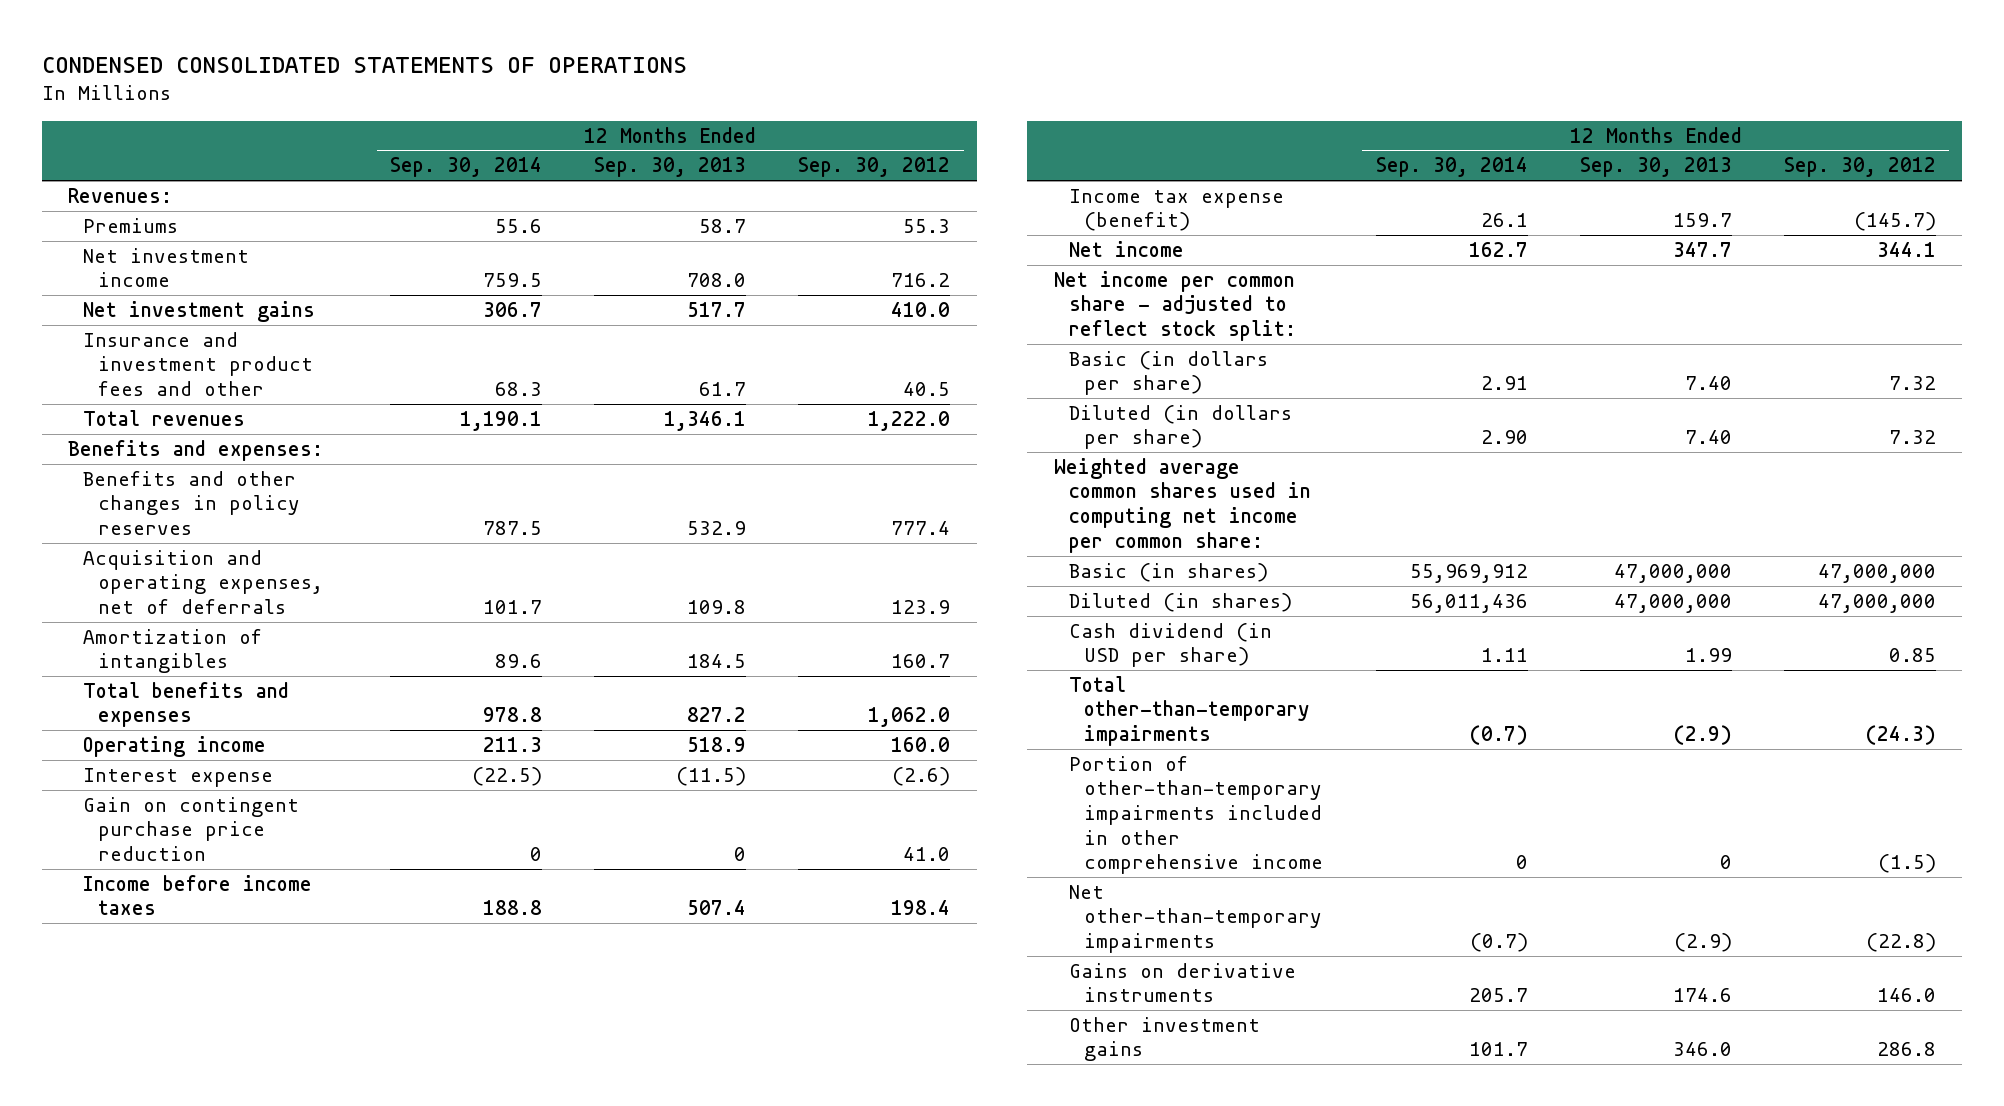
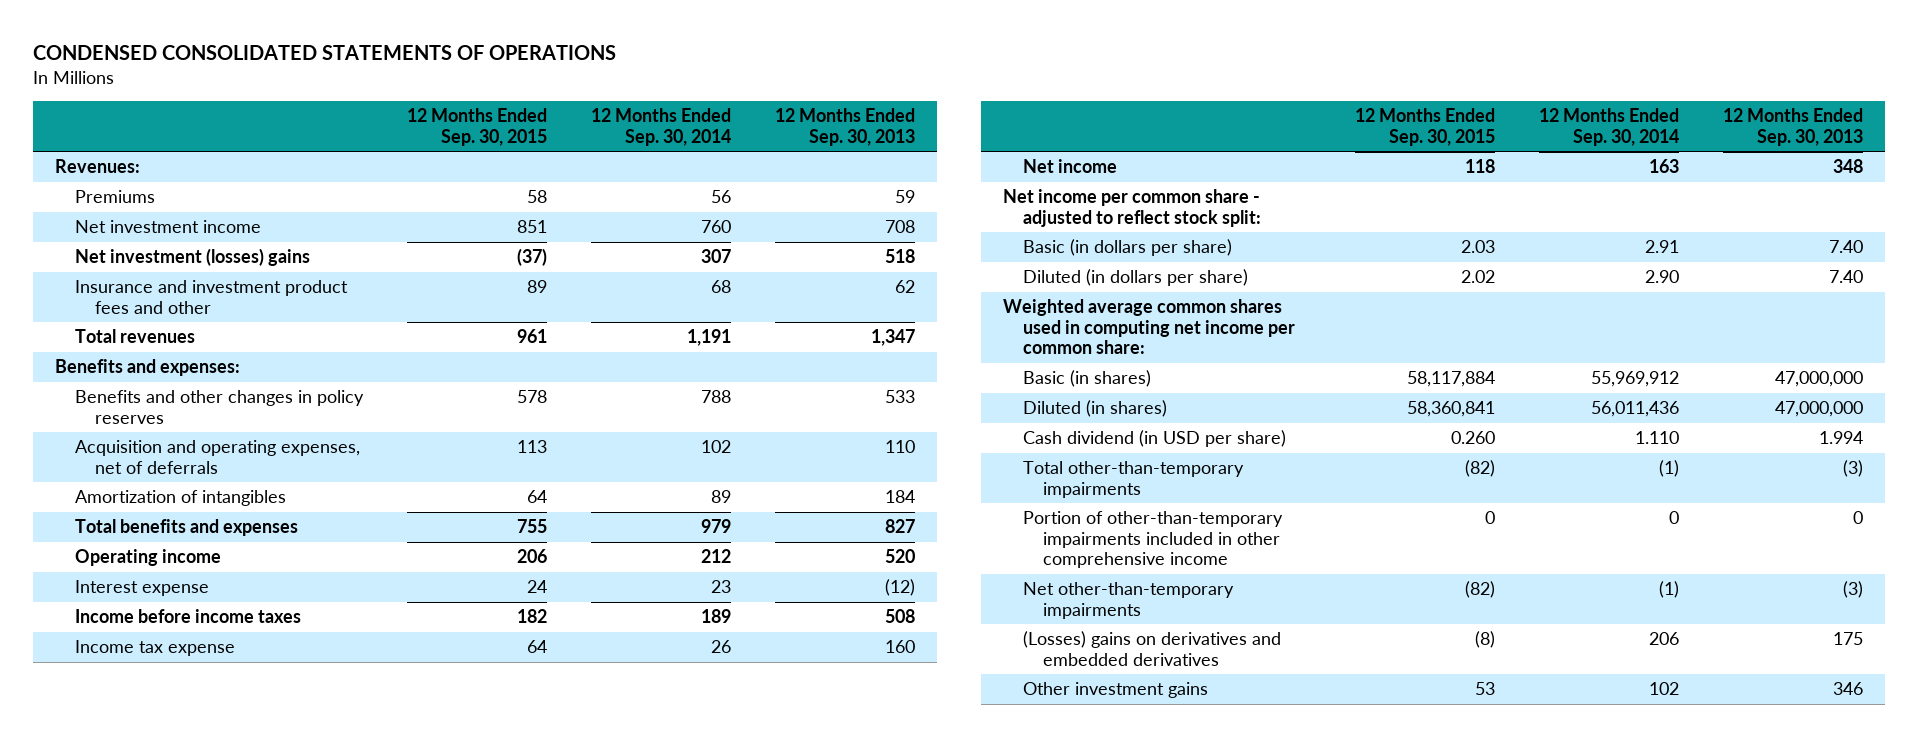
- | 12 Months Ended Sep. 30, 2014 | 12 Months Ended Sep. 30, 2013 | 12 Months Ended Sep. 30, 2012
+ | 12 Months Ended Sep. 30, 2015 | 12 Months Ended Sep. 30, 2014 | 12 Months Ended Sep. 30, 2013
- Premiums | 55.6 | 58.7 | 55.3
- Net investment income | 759.5 | 708.0 | 716.2
- Net investment gains | 306.7 | 517.7 | 410.0
- Insurance and investment product fees and other | 68.3 | 61.7 | 40.5
- Total revenues | 1,190.1 | 1,346.1 | 1,222.0
+ Premiums | 58 | 56 | 59
+ Net investment income | 851 | 760 | 708
+ Net investment (losses) gains | (37) | 307 | 518
+ Insurance and investment product fees and other | 89 | 68 | 62
+ Total revenues | 961 | 1,191 | 1,347
- Benefits and other changes in policy reserves | 787.5 | 532.9 | 777.4
- Acquisition and operating expenses, net of deferrals | 101.7 | 109.8 | 123.9
- Amortization of intangibles | 89.6 | 184.5 | 160.7
- Total benefits and expenses | 978.8 | 827.2 | 1,062.0
- Operating income | 211.3 | 518.9 | 160.0
- Interest expense | (22.5) | (11.5) | (2.6)
- Gain on contingent purchase price reduction | 0 | 0 | 41.0
- Income before income taxes | 188.8 | 507.4 | 198.4
- Income tax expense (benefit) | 26.1 | 159.7 | (145.7)
- Net income | 162.7 | 347.7 | 344.1
+ Benefits and other changes in policy reserves | 578 | 788 | 533
+ Acquisition and operating expenses, net of deferrals | 113 | 102 | 110
+ Amortization of intangibles | 64 | 89 | 184
+ Total benefits and expenses | 755 | 979 | 827
+ Operating income | 206 | 212 | 520
+ Interest expense | 24 | 23 | (12)
+ Income before income taxes | 182 | 189 | 508
+ Income tax expense | 64 | 26 | 160
+ Net income | 118 | 163 | 348
- Cash dividend (in USD per share) | 1.11 | 1.99 | 0.85
- Total other-than-temporary impairments | (0.7) | (2.9) | (24.3)
+ Cash dividend (in USD per share) | 0.260 | 1.110 | 1.994
+ Total other-than-temporary impairments | (82) | (1) | (3)
- Net other-than-temporary impairments | (0.7) | (2.9) | (22.8)
- Gains on derivative instruments | 205.7 | 174.6 | 146.0
- Other investment gains | 101.7 | 346.0 | 286.8
+ Net other-than-temporary impairments | (82) | (1) | (3)
+ (Losses) gains on derivatives and embedded derivatives | (8) | 206 | 175
+ Other investment gains | 53 | 102 | 346

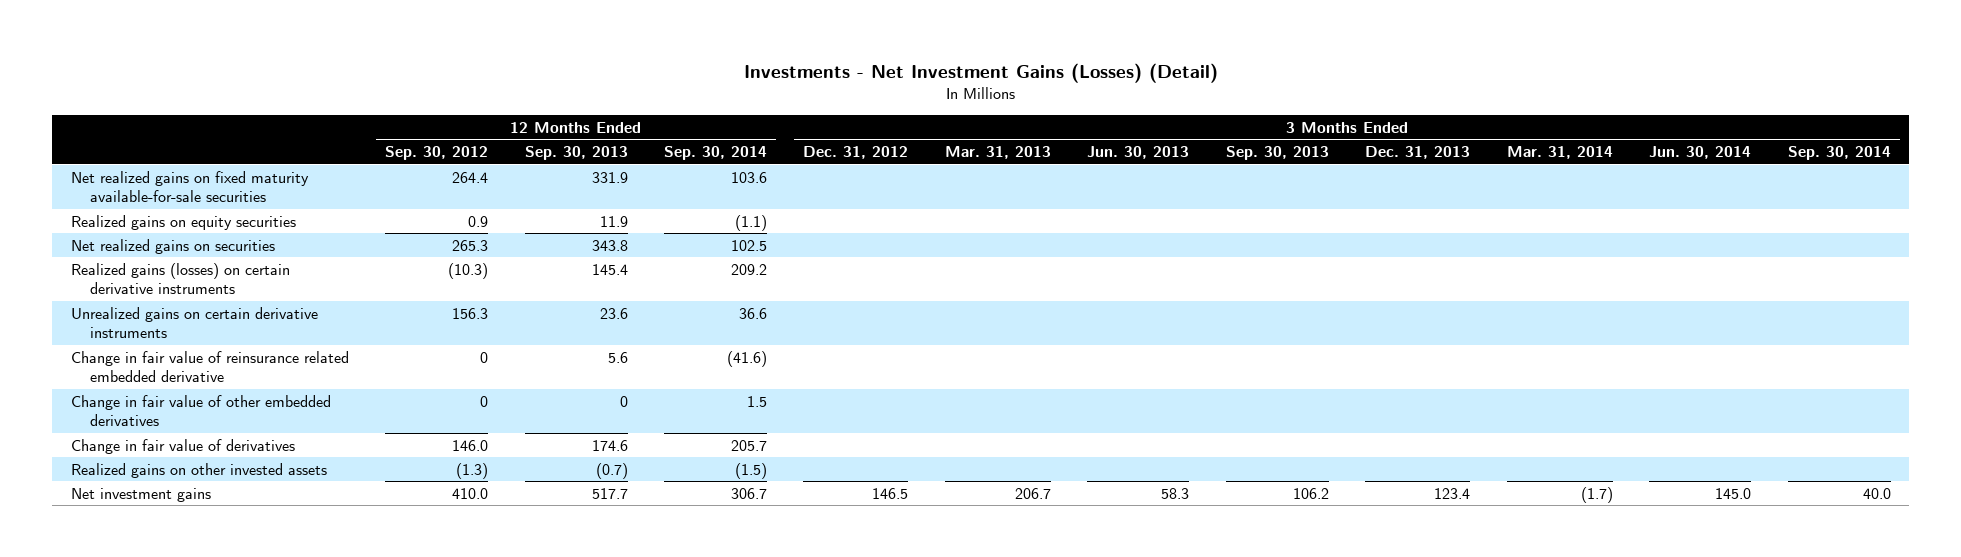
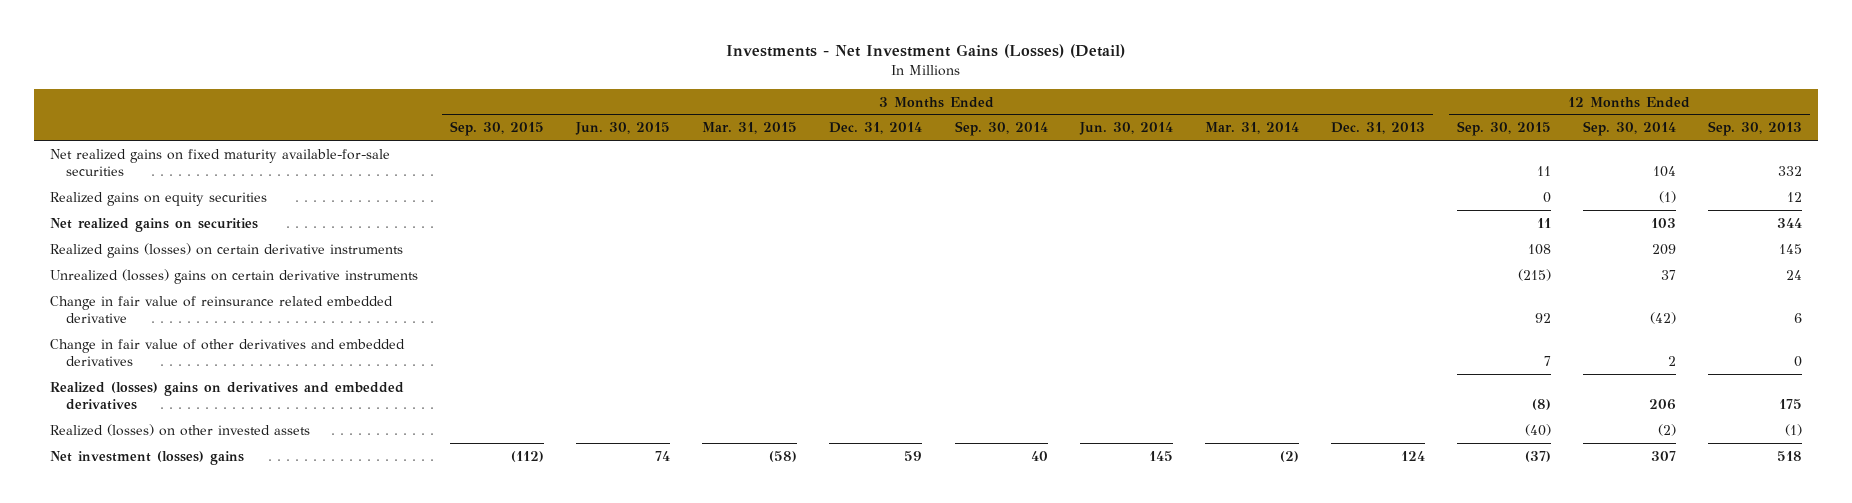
- | 12 Months Ended Sep. 30, 2012 | 12 Months Ended Sep. 30, 2013 | 12 Months Ended Sep. 30, 2014 | 3 Months Ended Dec. 31, 2012 | 3 Months Ended Mar. 31, 2013 | 3 Months Ended Jun. 30, 2013 | 3 Months Ended Sep. 30, 2013 | 3 Months Ended Dec. 31, 2013 | 3 Months Ended Mar. 31, 2014 | 3 Months Ended Jun. 30, 2014 | 3 Months Ended Sep. 30, 2014
+ | 3 Months Ended Sep. 30, 2015 | 3 Months Ended Jun. 30, 2015 | 3 Months Ended Mar. 31, 2015 | 3 Months Ended Dec. 31, 2014 | 3 Months Ended Sep. 30, 2014 | 3 Months Ended Jun. 30, 2014 | 3 Months Ended Mar. 31, 2014 | 3 Months Ended Dec. 31, 2013 | 12 Months Ended Sep. 30, 2015 | 12 Months Ended Sep. 30, 2014 | 12 Months Ended Sep. 30, 2013
- Net realized gains on fixed maturity available-for-sale securities | 264.4 | 331.9 | 103.6 | | | | | | | |
- Realized gains on equity securities | 0.9 | 11.9 | (1.1) | | | | | | | |
- Net realized gains on securities | 265.3 | 343.8 | 102.5 | | | | | | | |
- Realized gains (losses) on certain derivative instruments | (10.3) | 145.4 | 209.2 | | | | | | | |
- Unrealized gains on certain derivative instruments | 156.3 | 23.6 | 36.6 | | | | | | | |
- Change in fair value of reinsurance related embedded derivative | 0 | 5.6 | (41.6) | | | | | | | |
- Change in fair value of other embedded derivatives | 0 | 0 | 1.5 | | | | | | | |
- Change in fair value of derivatives | 146.0 | 174.6 | 205.7 | | | | | | | |
- Realized gains on other invested assets | (1.3) | (0.7) | (1.5) | | | | | | | |
- Net investment gains | 410.0 | 517.7 | 306.7 | 146.5 | 206.7 | 58.3 | 106.2 | 123.4 | (1.7) | 145.0 | 40.0
+ Net realized gains on fixed maturity available-for-sale securities | | | | | | | | | 11 | 104 | 332
+ Realized gains on equity securities | | | | | | | | | 0 | (1) | 12
+ Net realized gains on securities | | | | | | | | | 11 | 103 | 344
+ Realized gains (losses) on certain derivative instruments | | | | | | | | | 108 | 209 | 145
+ Unrealized (losses) gains on certain derivative instruments | | | | | | | | | (215) | 37 | 24
+ Change in fair value of reinsurance related embedded derivative | | | | | | | | | 92 | (42) | 6
+ Change in fair value of other derivatives and embedded derivatives | | | | | | | | | 7 | 2 | 0
+ Realized (losses) gains on derivatives and embedded derivatives | | | | | | | | | (8) | 206 | 175
+ Realized (losses) on other invested assets | | | | | | | | | (40) | (2) | (1)
+ Net investment (losses) gains | (112) | 74 | (58) | 59 | 40 | 145 | (2) | 124 | (37) | 307 | 518

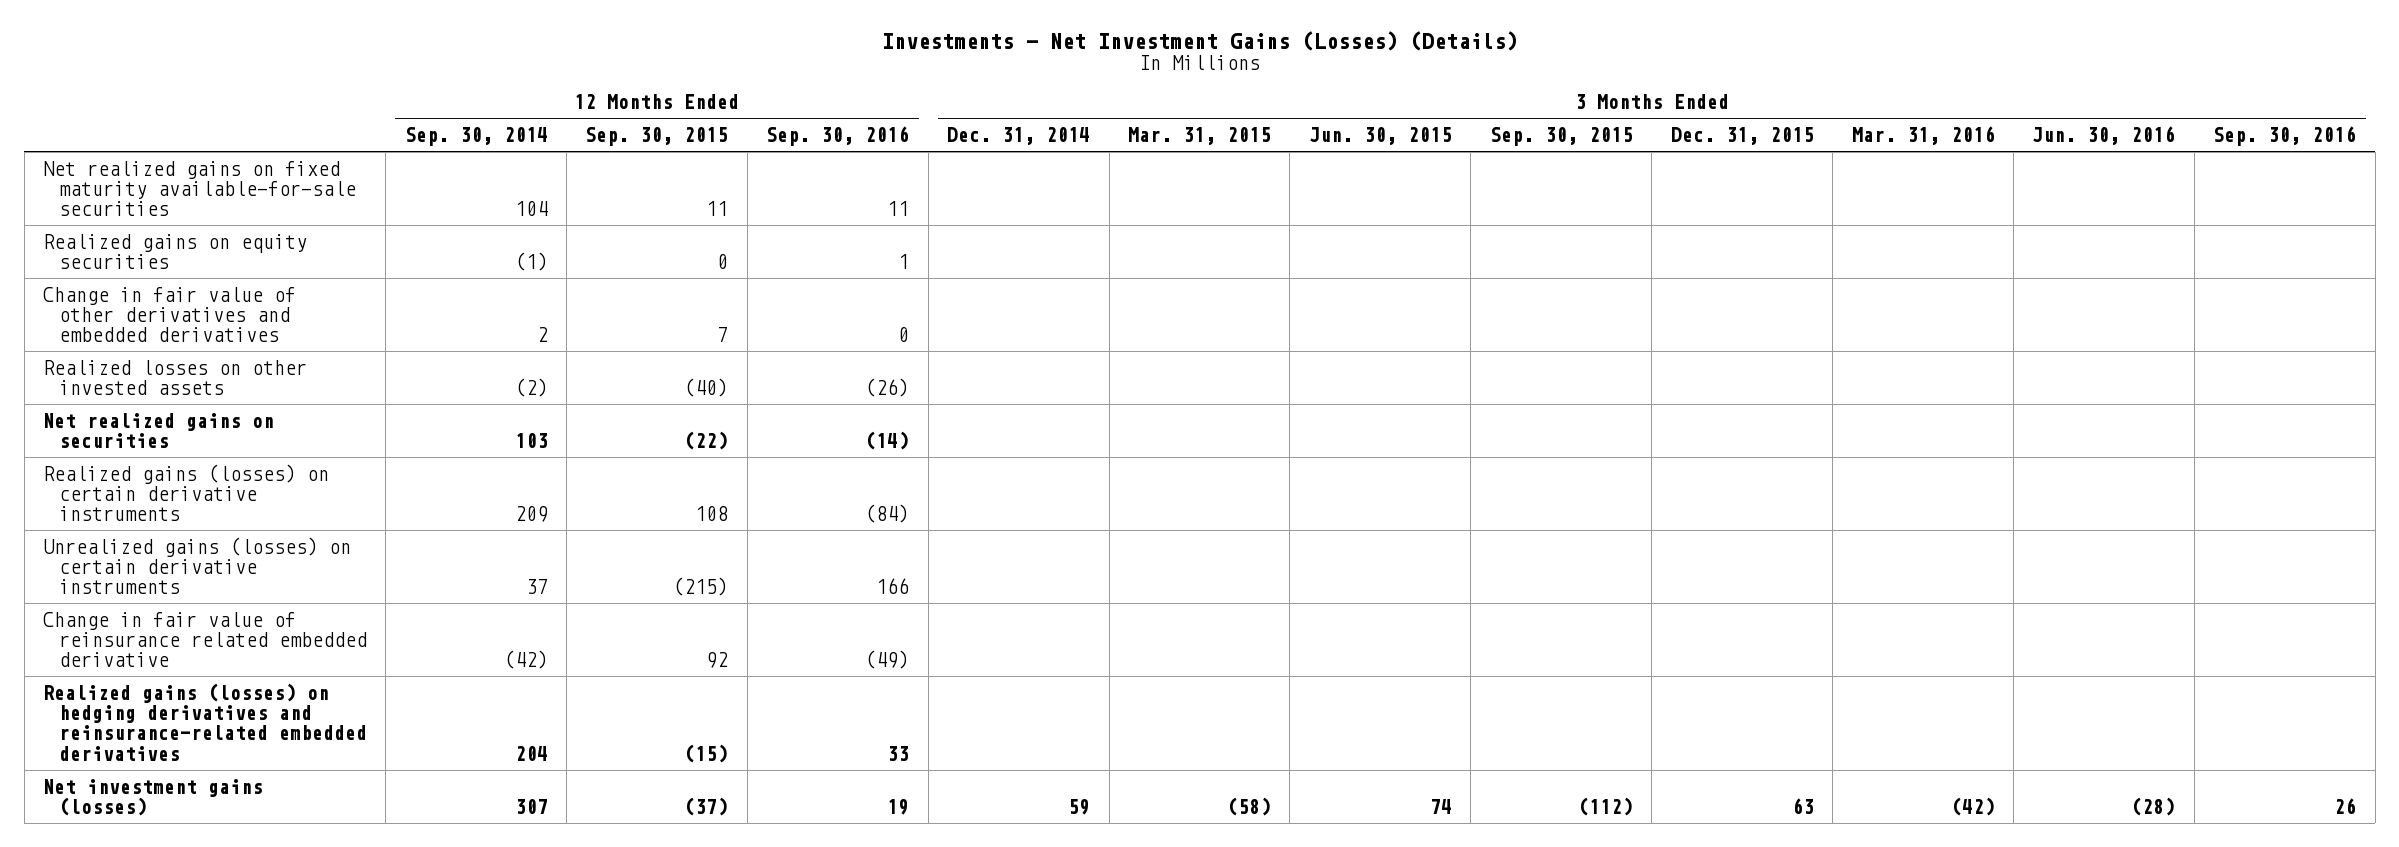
- Investments - Net Investment Gains (Losses) (Detail)
+ Investments - Net Investment Gains (Losses) (Details)
- | 3 Months Ended Sep. 30, 2015 | 3 Months Ended Jun. 30, 2015 | 3 Months Ended Mar. 31, 2015 | 3 Months Ended Dec. 31, 2014 | 3 Months Ended Sep. 30, 2014 | 3 Months Ended Jun. 30, 2014 | 3 Months Ended Mar. 31, 2014 | 3 Months Ended Dec. 31, 2013 | 12 Months Ended Sep. 30, 2015 | 12 Months Ended Sep. 30, 2014 | 12 Months Ended Sep. 30, 2013
+ | 12 Months Ended Sep. 30, 2014 | 12 Months Ended Sep. 30, 2015 | 12 Months Ended Sep. 30, 2016 | 3 Months Ended Dec. 31, 2014 | 3 Months Ended Mar. 31, 2015 | 3 Months Ended Jun. 30, 2015 | 3 Months Ended Sep. 30, 2015 | 3 Months Ended Dec. 31, 2015 | 3 Months Ended Mar. 31, 2016 | 3 Months Ended Jun. 30, 2016 | 3 Months Ended Sep. 30, 2016
- Net realized gains on securities | | | | | | | | | 11 | 103 | 344
moved up: Change in fair value of other derivatives and embedded derivatives | 2 | 7 | 0 | | | | | | | |
+ Realized losses on other invested assets | (2) | (40) | (26) | | | | | | | |
+ Net realized gains on securities | 103 | (22) | (14) | | | | | | | |
- Unrealized (losses) gains on certain derivative instruments | | | | | | | | | (215) | 37 | 24
+ Unrealized gains (losses) on certain derivative instruments | 37 | (215) | 166 | | | | | | | |
- Realized (losses) gains on derivatives and embedded derivatives | | | | | | | | | (8) | 206 | 175
- Realized (losses) on other invested assets | | | | | | | | | (40) | (2) | (1)
- Net investment (losses) gains | (112) | 74 | (58) | 59 | 40 | 145 | (2) | 124 | (37) | 307 | 518
+ Realized gains (losses) on hedging derivatives and reinsurance-related embedded derivatives | 204 | (15) | 33 | | | | | | | |
+ Net investment gains (losses) | 307 | (37) | 19 | 59 | (58) | 74 | (112) | 63 | (42) | (28) | 26

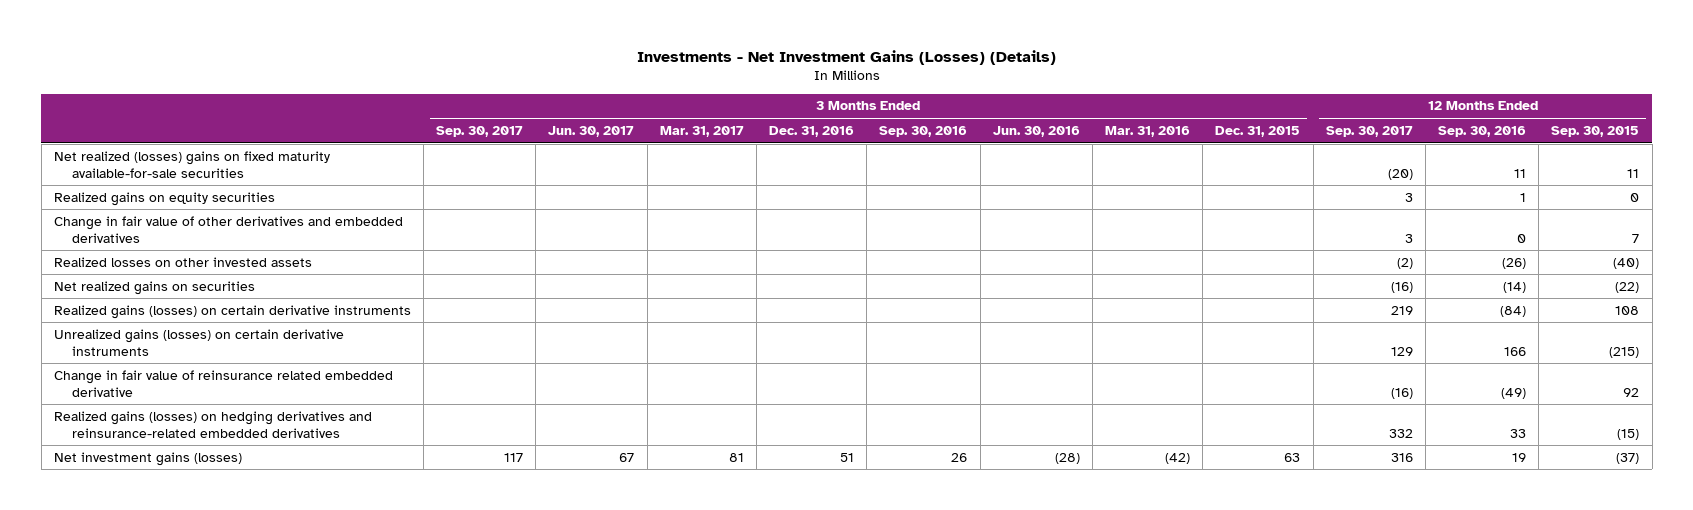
- | 12 Months Ended Sep. 30, 2014 | 12 Months Ended Sep. 30, 2015 | 12 Months Ended Sep. 30, 2016 | 3 Months Ended Dec. 31, 2014 | 3 Months Ended Mar. 31, 2015 | 3 Months Ended Jun. 30, 2015 | 3 Months Ended Sep. 30, 2015 | 3 Months Ended Dec. 31, 2015 | 3 Months Ended Mar. 31, 2016 | 3 Months Ended Jun. 30, 2016 | 3 Months Ended Sep. 30, 2016
+ | 3 Months Ended Sep. 30, 2017 | 3 Months Ended Jun. 30, 2017 | 3 Months Ended Mar. 31, 2017 | 3 Months Ended Dec. 31, 2016 | 3 Months Ended Sep. 30, 2016 | 3 Months Ended Jun. 30, 2016 | 3 Months Ended Mar. 31, 2016 | 3 Months Ended Dec. 31, 2015 | 12 Months Ended Sep. 30, 2017 | 12 Months Ended Sep. 30, 2016 | 12 Months Ended Sep. 30, 2015
- Net realized gains on fixed maturity available-for-sale securities | 104 | 11 | 11 | | | | | | | |
+ Net realized (losses) gains on fixed maturity available-for-sale securities | | | | | | | | | (20) | 11 | 11

